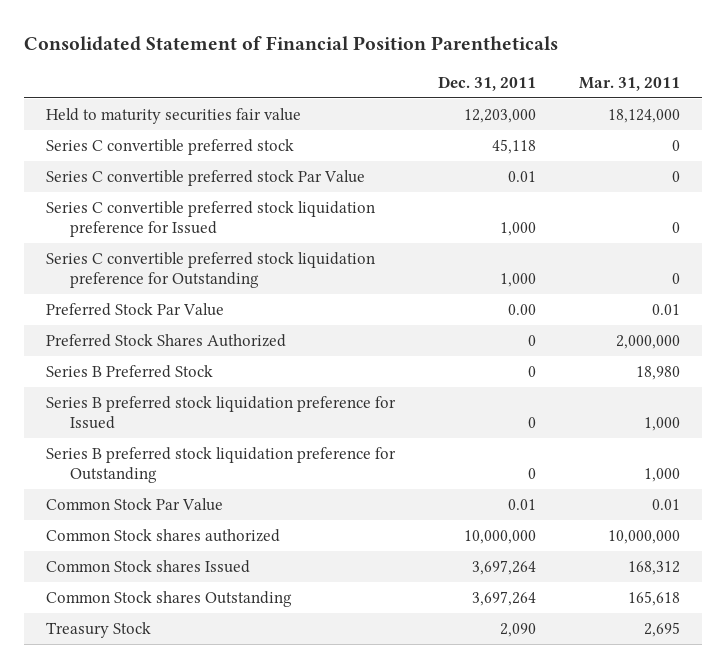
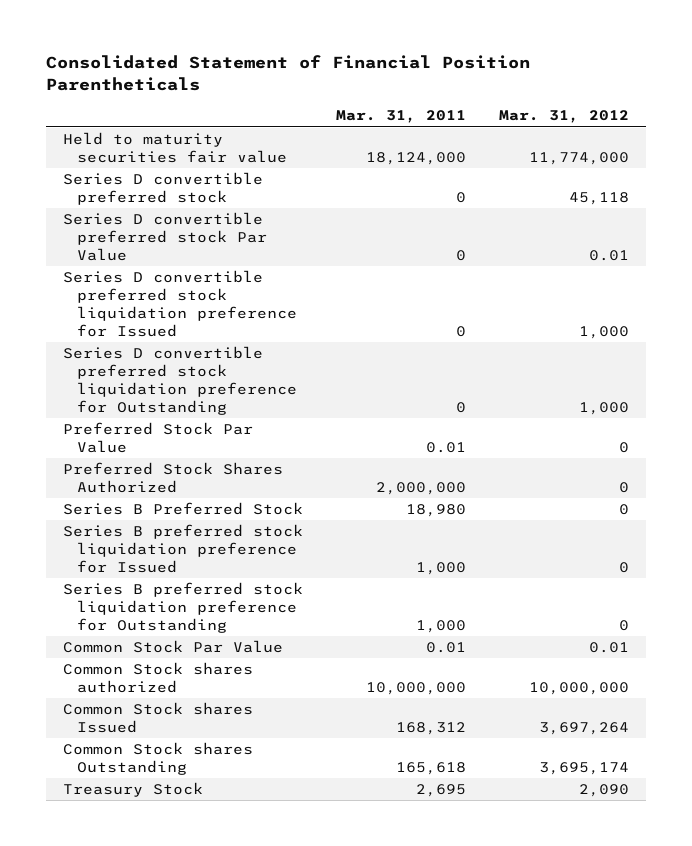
- | Dec. 31, 2011 | Mar. 31, 2011
+ | Mar. 31, 2011 | Mar. 31, 2012
- Series C convertible preferred stock | 45,118 | 0
- Series C convertible preferred stock Par Value | 0.01 | 0
- Series C convertible preferred stock liquidation preference for Issued | 1,000 | 0
- Series C convertible preferred stock liquidation preference for Outstanding | 1,000 | 0
+ Series D convertible preferred stock | 0 | 45,118
+ Series D convertible preferred stock Par Value | 0 | 0.01
+ Series D convertible preferred stock liquidation preference for Issued | 0 | 1,000
+ Series D convertible preferred stock liquidation preference for Outstanding | 0 | 1,000

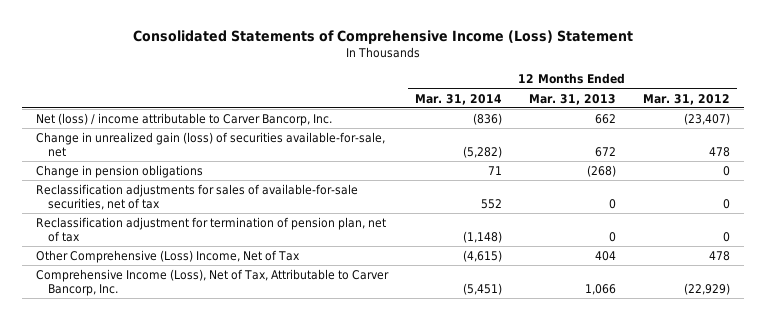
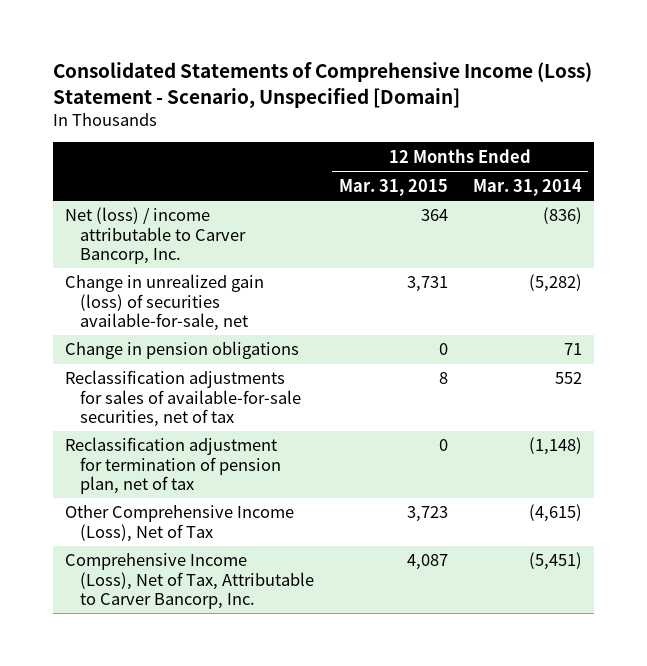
- Consolidated Statements of Comprehensive Income (Loss) Statement
+ Consolidated Statements of Comprehensive Income (Loss) Statement - Scenario, Unspecified [Domain]
- | 12 Months Ended Mar. 31, 2014 | 12 Months Ended Mar. 31, 2013 | 12 Months Ended Mar. 31, 2012
+ | 12 Months Ended Mar. 31, 2015 | 12 Months Ended Mar. 31, 2014
- Other Comprehensive (Loss) Income, Net of Tax | (4,615) | 404 | 478
+ Other Comprehensive Income (Loss), Net of Tax | 3,723 | (4,615)

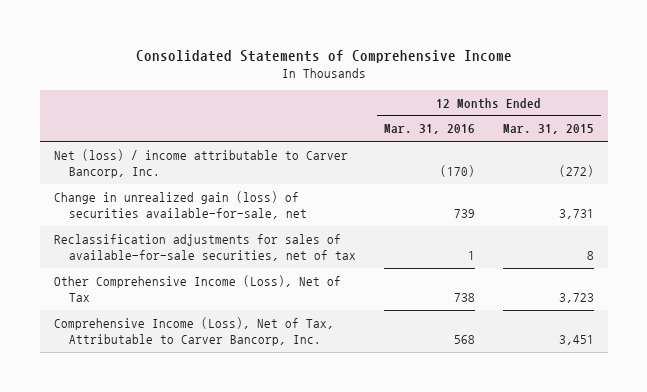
- Consolidated Statements of Comprehensive Income (Loss) Statement - Scenario, Unspecified [Domain]
+ Consolidated Statements of Comprehensive Income
- | 12 Months Ended Mar. 31, 2015 | 12 Months Ended Mar. 31, 2014
+ | 12 Months Ended Mar. 31, 2016 | 12 Months Ended Mar. 31, 2015
- Net (loss) / income attributable to Carver Bancorp, Inc. | 364 | (836)
+ Net (loss) / income attributable to Carver Bancorp, Inc. | (170) | (272)
- Change in pension obligations | 0 | 71
- Reclassification adjustment for termination of pension plan, net of tax | 0 | (1,148)
- Comprehensive Income (Loss), Net of Tax, Attributable to Carver Bancorp, Inc. | 4,087 | (5,451)
+ Comprehensive Income (Loss), Net of Tax, Attributable to Carver Bancorp, Inc. | 568 | 3,451

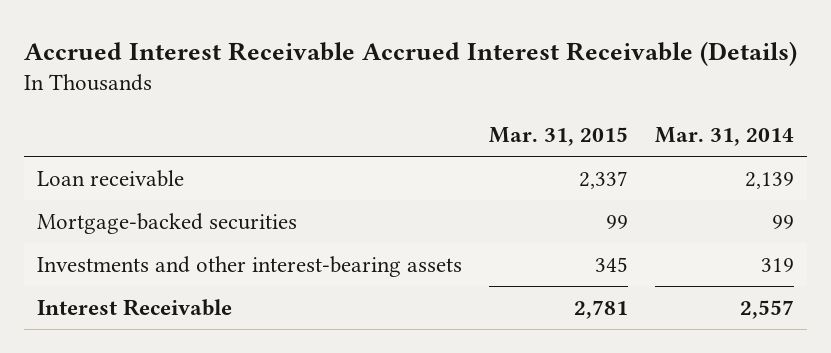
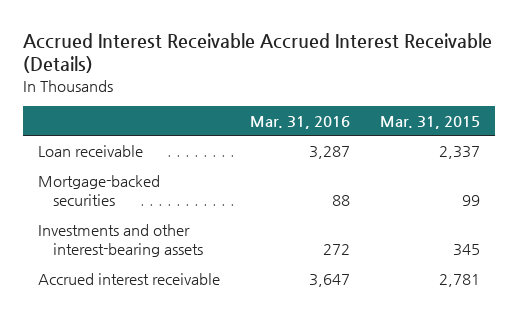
- | Mar. 31, 2015 | Mar. 31, 2014
+ | Mar. 31, 2016 | Mar. 31, 2015
- Interest Receivable | 2,781 | 2,557
+ Accrued interest receivable | 3,647 | 2,781

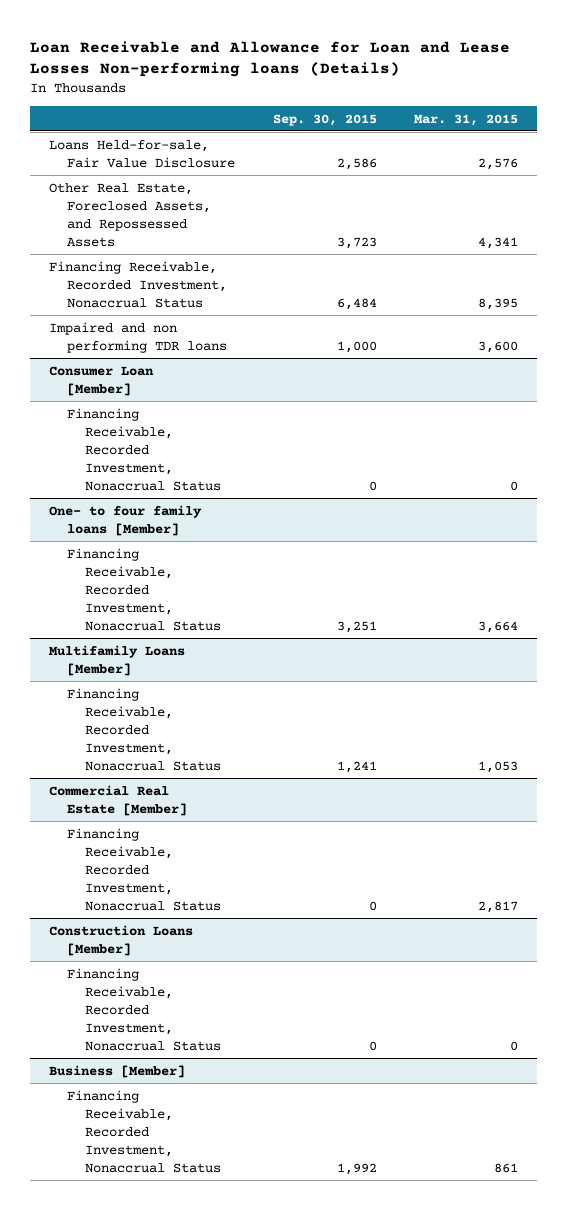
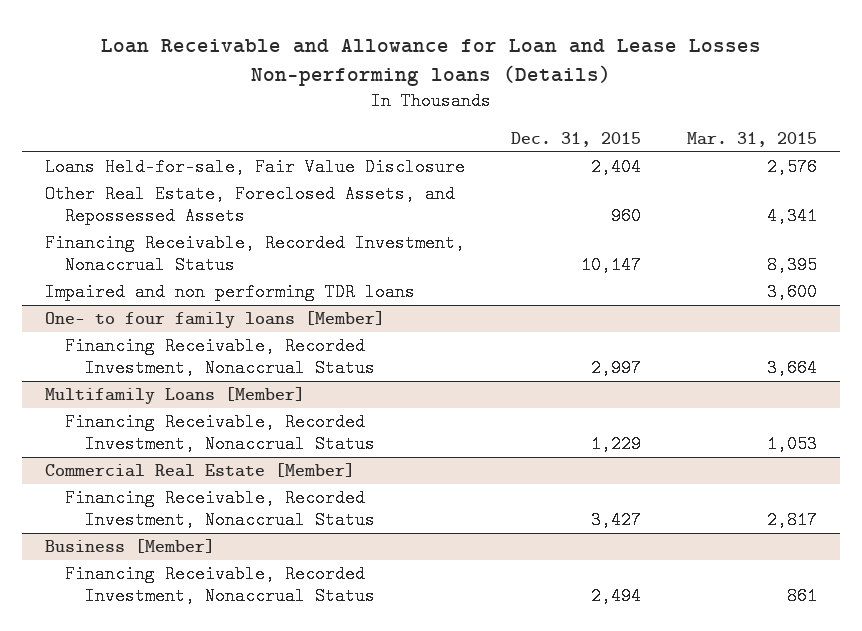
- | Sep. 30, 2015 | Mar. 31, 2015
+ | Dec. 31, 2015 | Mar. 31, 2015
- Consumer Loan [Member]
- Financing Receivable, Recorded Investment, Nonaccrual Status | 0 | 0
- Construction Loans [Member]
- Financing Receivable, Recorded Investment, Nonaccrual Status | 0 | 0

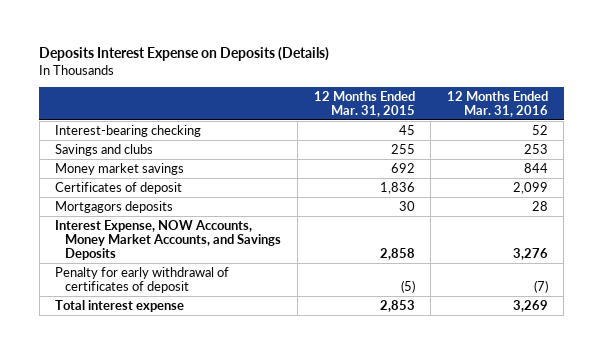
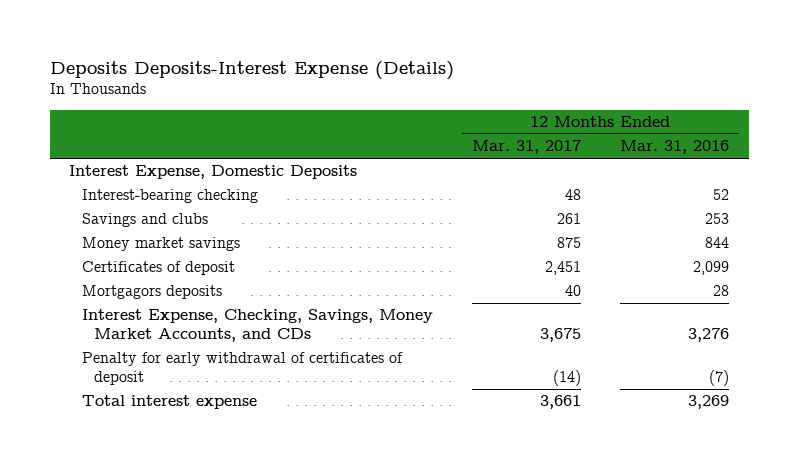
- Deposits Interest Expense on Deposits (Details)
+ Deposits Deposits-Interest Expense (Details)
- | 12 Months Ended Mar. 31, 2015 | 12 Months Ended Mar. 31, 2016
+ | 12 Months Ended Mar. 31, 2017 | 12 Months Ended Mar. 31, 2016
+ Interest Expense, Domestic Deposits
- Interest Expense, NOW Accounts, Money Market Accounts, and Savings Deposits | 2,858 | 3,276
+ Interest Expense, Checking, Savings, Money Market Accounts, and CDs | 3,675 | 3,276

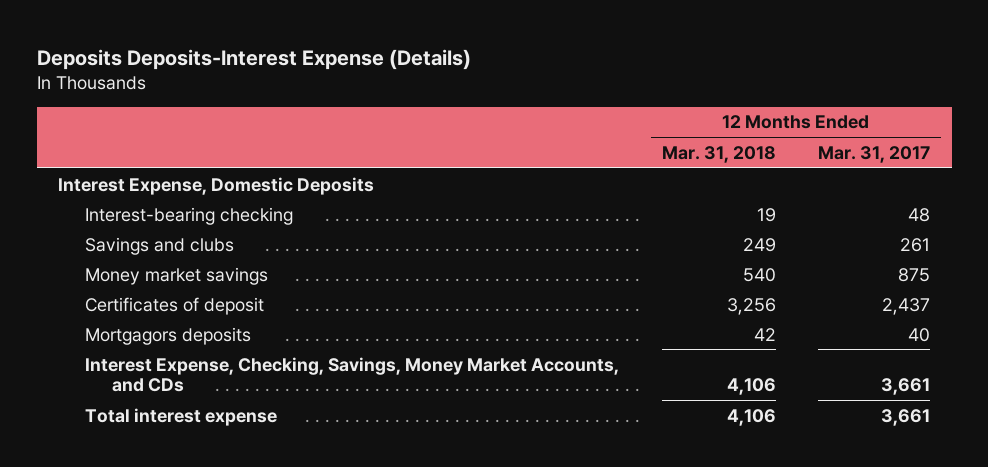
- | 12 Months Ended Mar. 31, 2017 | 12 Months Ended Mar. 31, 2016
+ | 12 Months Ended Mar. 31, 2018 | 12 Months Ended Mar. 31, 2017
- Certificates of deposit | 2,451 | 2,099
+ Certificates of deposit | 3,256 | 2,437
- Interest Expense, Checking, Savings, Money Market Accounts, and CDs | 3,675 | 3,276
- Penalty for early withdrawal of certificates of deposit | (14) | (7)
+ Interest Expense, Checking, Savings, Money Market Accounts, and CDs | 4,106 | 3,661

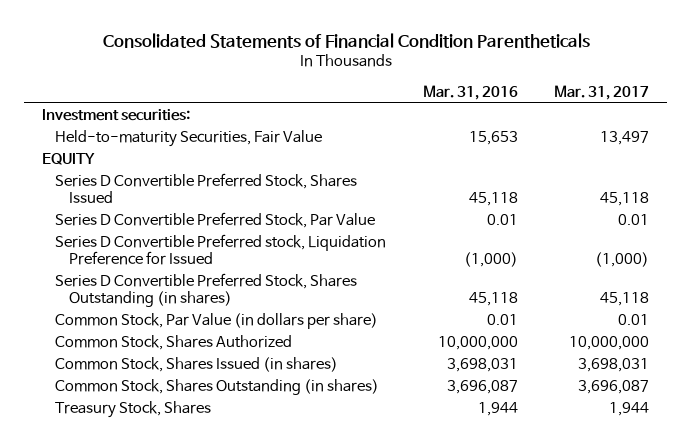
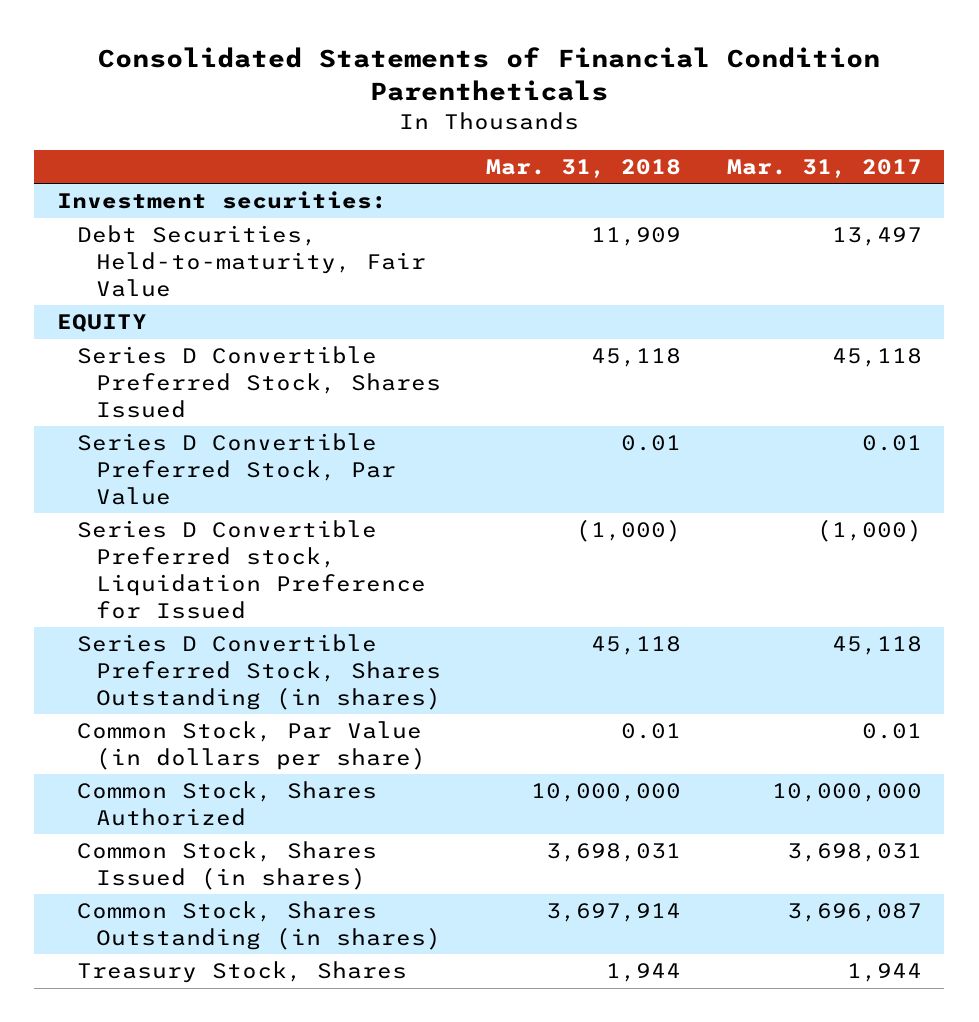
- | Mar. 31, 2016 | Mar. 31, 2017
+ | Mar. 31, 2018 | Mar. 31, 2017
- Held-to-maturity Securities, Fair Value | 15,653 | 13,497
+ Debt Securities, Held-to-maturity, Fair Value | 11,909 | 13,497

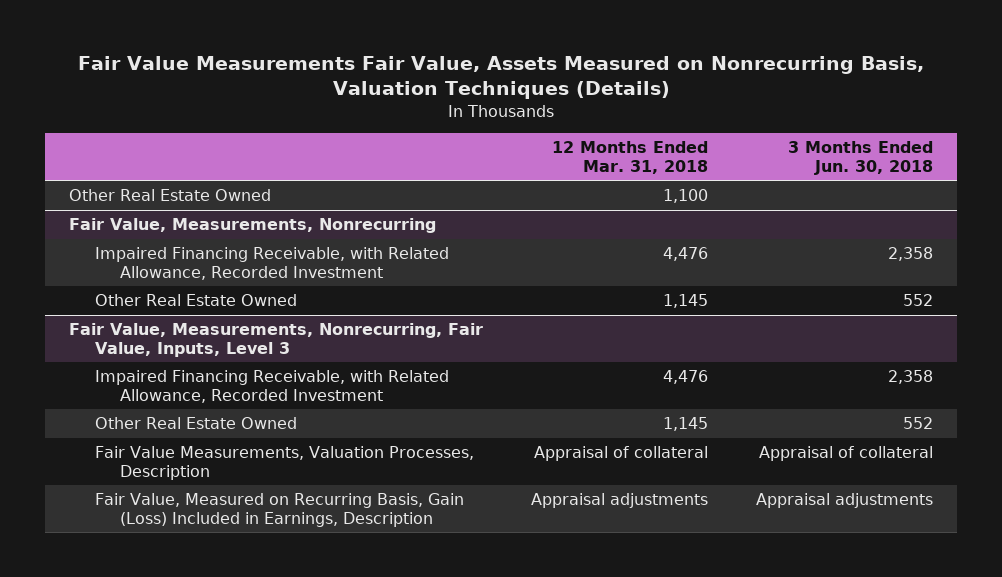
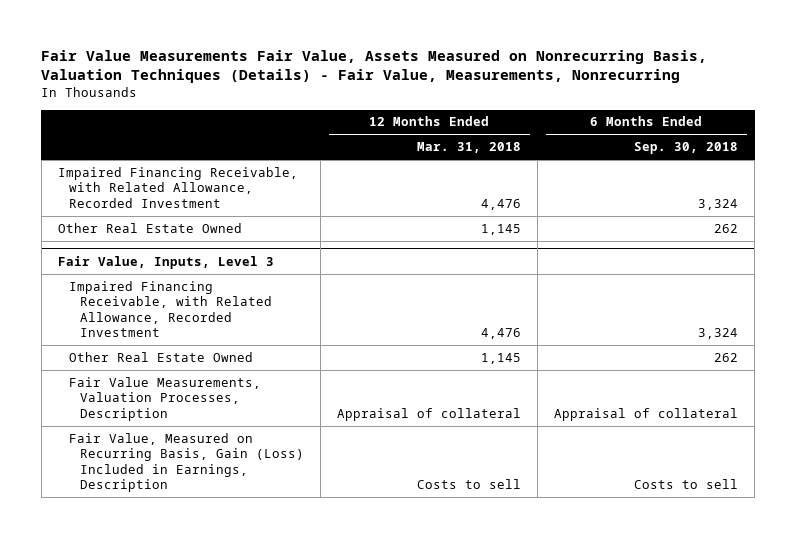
- Fair Value Measurements Fair Value, Assets Measured on Nonrecurring Basis, Valuation Techniques (Details)
+ Fair Value Measurements Fair Value, Assets Measured on Nonrecurring Basis, Valuation Techniques (Details) - Fair Value, Measurements, Nonrecurring
- | 12 Months Ended Mar. 31, 2018 | 3 Months Ended Jun. 30, 2018
+ | 12 Months Ended Mar. 31, 2018 | 6 Months Ended Sep. 30, 2018
- Other Real Estate Owned | 1,100 |
- Fair Value, Measurements, Nonrecurring
- Fair Value, Measurements, Nonrecurring, Fair Value, Inputs, Level 3
+ Fair Value, Inputs, Level 3
- Fair Value, Measured on Recurring Basis, Gain (Loss) Included in Earnings, Description | Appraisal adjustments | Appraisal adjustments
+ Fair Value, Measured on Recurring Basis, Gain (Loss) Included in Earnings, Description | Costs to sell | Costs to sell

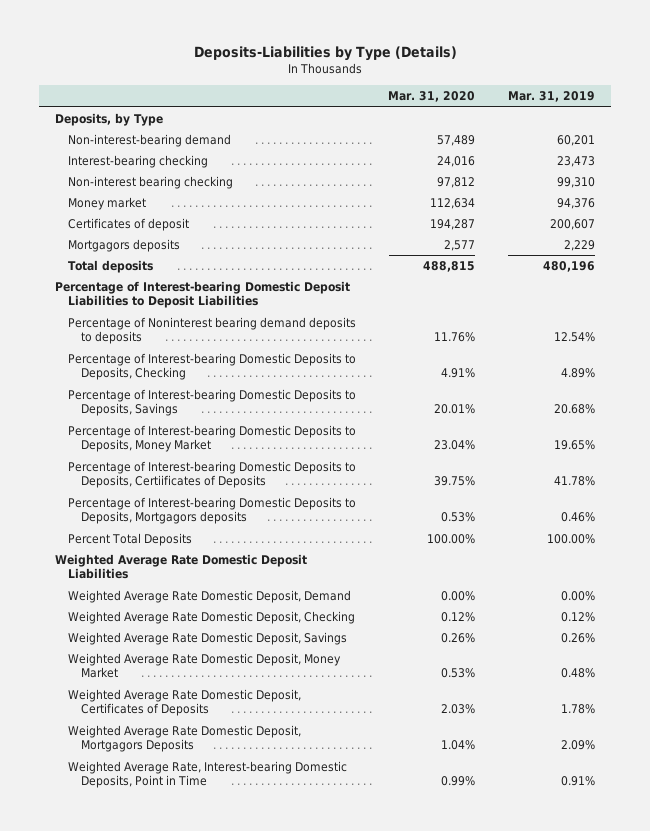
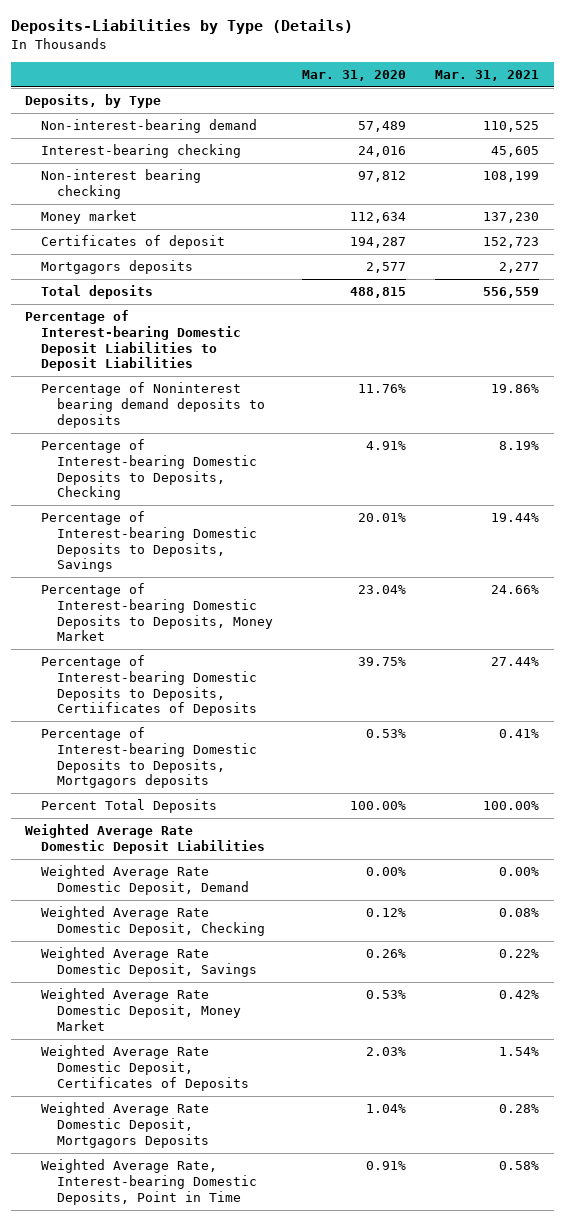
- | Mar. 31, 2020 | Mar. 31, 2019
+ | Mar. 31, 2020 | Mar. 31, 2021
- Weighted Average Rate, Interest-bearing Domestic Deposits, Point in Time | 0.99% | 0.91%
+ Weighted Average Rate, Interest-bearing Domestic Deposits, Point in Time | 0.91% | 0.58%

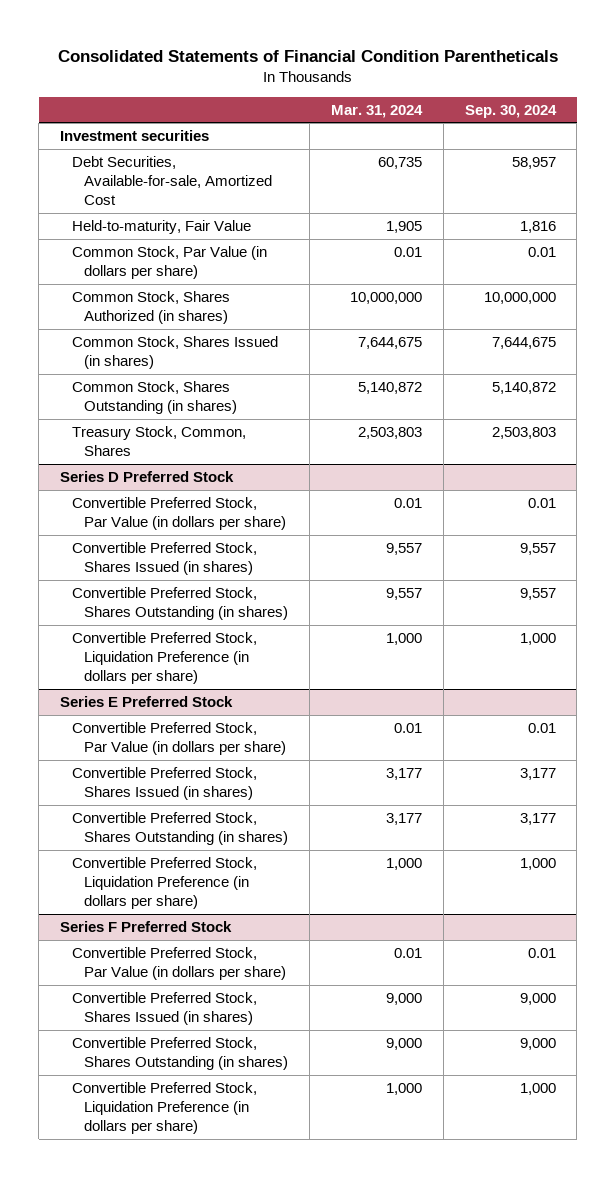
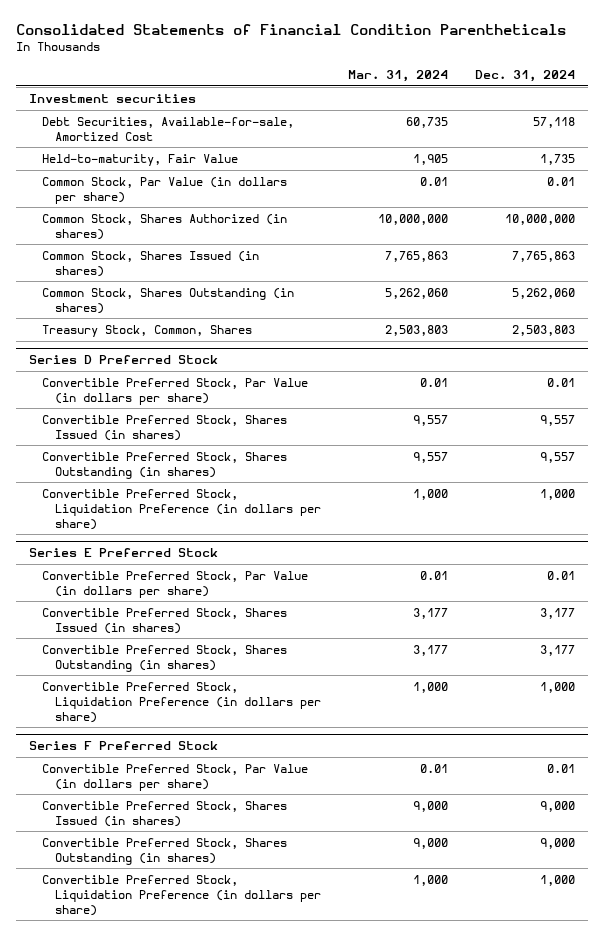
- | Mar. 31, 2024 | Sep. 30, 2024
+ | Mar. 31, 2024 | Dec. 31, 2024
- Common Stock, Shares Issued (in shares) | 7,644,675 | 7,644,675
- Common Stock, Shares Outstanding (in shares) | 5,140,872 | 5,140,872
+ Common Stock, Shares Issued (in shares) | 7,765,863 | 7,765,863
+ Common Stock, Shares Outstanding (in shares) | 5,262,060 | 5,262,060

